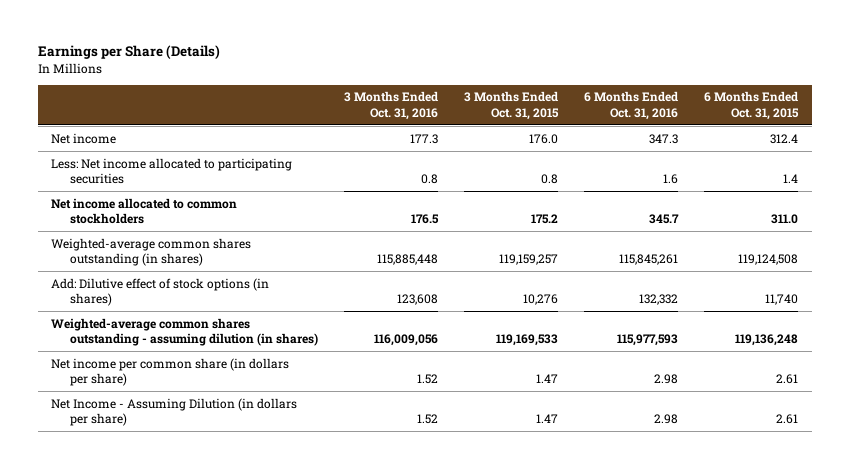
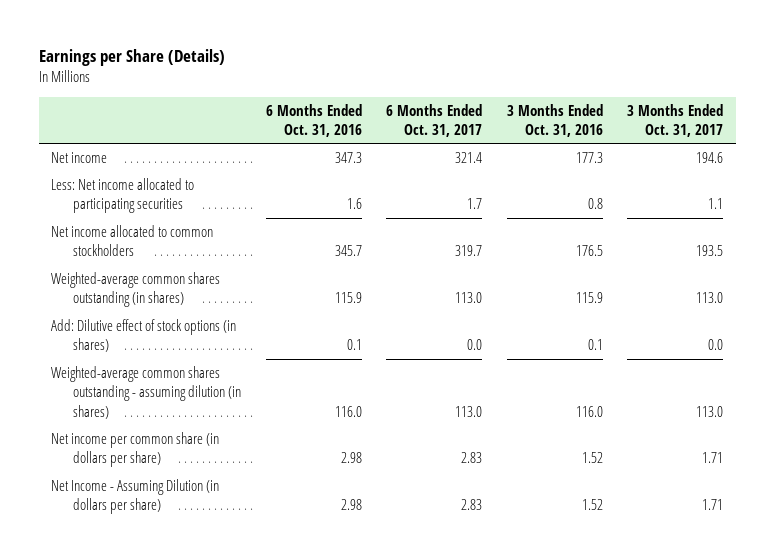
- | 3 Months Ended Oct. 31, 2016 | 3 Months Ended Oct. 31, 2015 | 6 Months Ended Oct. 31, 2016 | 6 Months Ended Oct. 31, 2015
+ | 6 Months Ended Oct. 31, 2016 | 6 Months Ended Oct. 31, 2017 | 3 Months Ended Oct. 31, 2016 | 3 Months Ended Oct. 31, 2017
- Weighted-average common shares outstanding (in shares) | 115,885,448 | 119,159,257 | 115,845,261 | 119,124,508
- Add: Dilutive effect of stock options (in shares) | 123,608 | 10,276 | 132,332 | 11,740
- Weighted-average common shares outstanding - assuming dilution (in shares) | 116,009,056 | 119,169,533 | 115,977,593 | 119,136,248
+ Weighted-average common shares outstanding (in shares) | 115.9 | 113.0 | 115.9 | 113.0
+ Add: Dilutive effect of stock options (in shares) | 0.1 | 0.0 | 0.1 | 0.0
+ Weighted-average common shares outstanding - assuming dilution (in shares) | 116.0 | 113.0 | 116.0 | 113.0

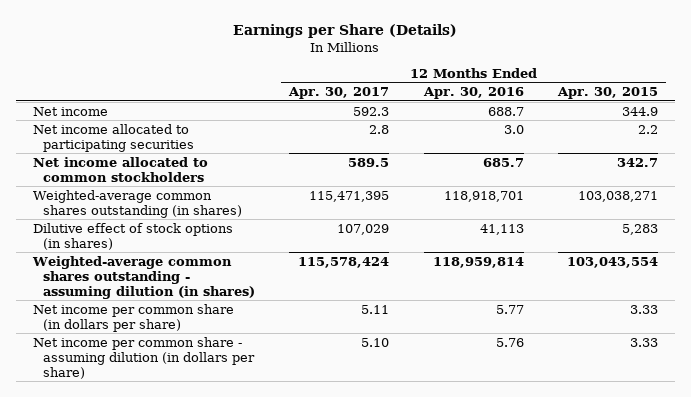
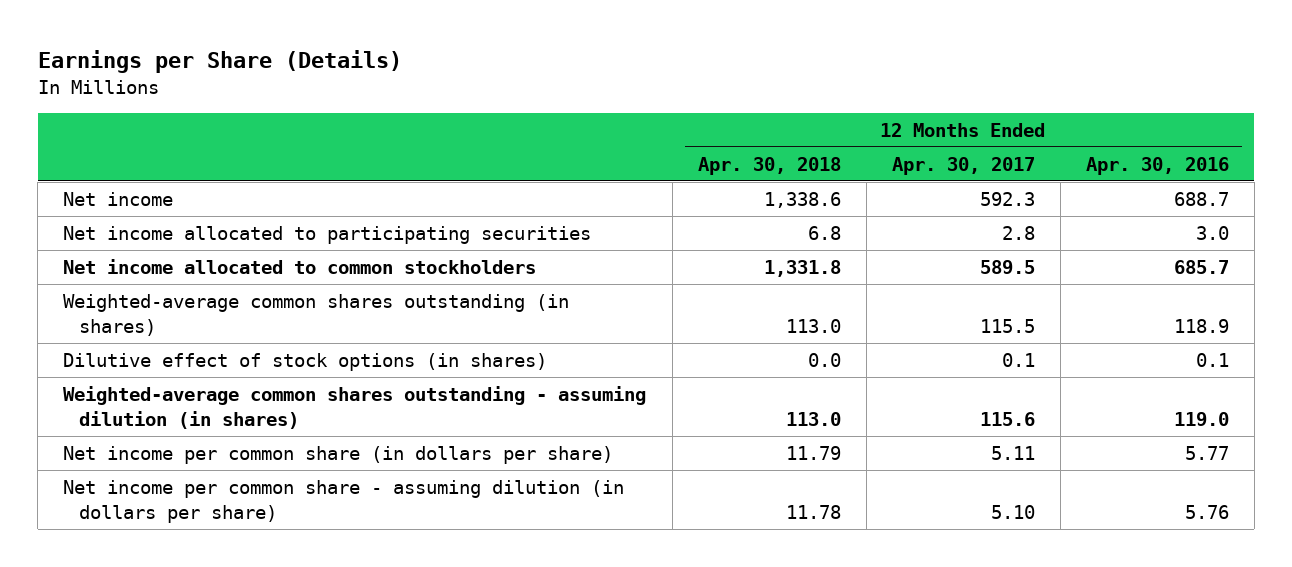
- | 12 Months Ended Apr. 30, 2017 | 12 Months Ended Apr. 30, 2016 | 12 Months Ended Apr. 30, 2015
+ | 12 Months Ended Apr. 30, 2018 | 12 Months Ended Apr. 30, 2017 | 12 Months Ended Apr. 30, 2016
- Weighted-average common shares outstanding (in shares) | 115,471,395 | 118,918,701 | 103,038,271
- Dilutive effect of stock options (in shares) | 107,029 | 41,113 | 5,283
- Weighted-average common shares outstanding - assuming dilution (in shares) | 115,578,424 | 118,959,814 | 103,043,554
+ Weighted-average common shares outstanding (in shares) | 113.0 | 115.5 | 118.9
+ Dilutive effect of stock options (in shares) | 0.0 | 0.1 | 0.1
+ Weighted-average common shares outstanding - assuming dilution (in shares) | 113.0 | 115.6 | 119.0

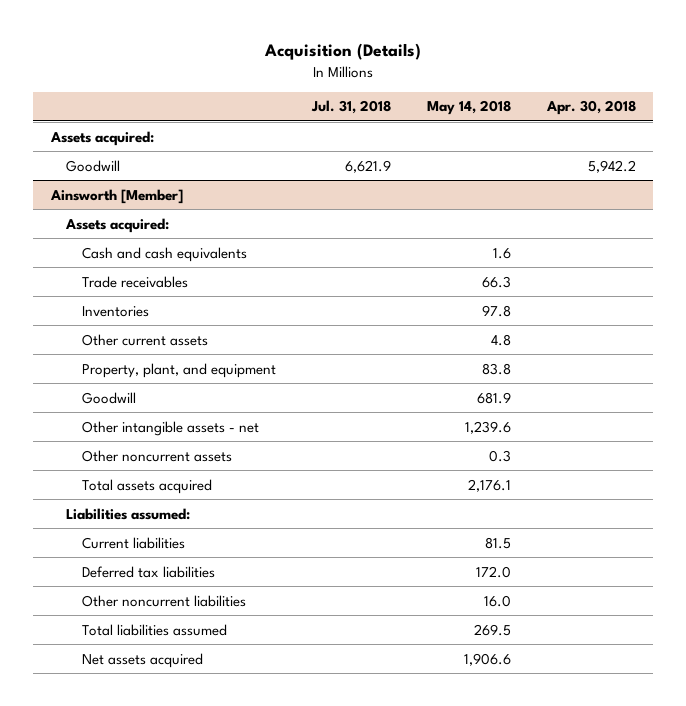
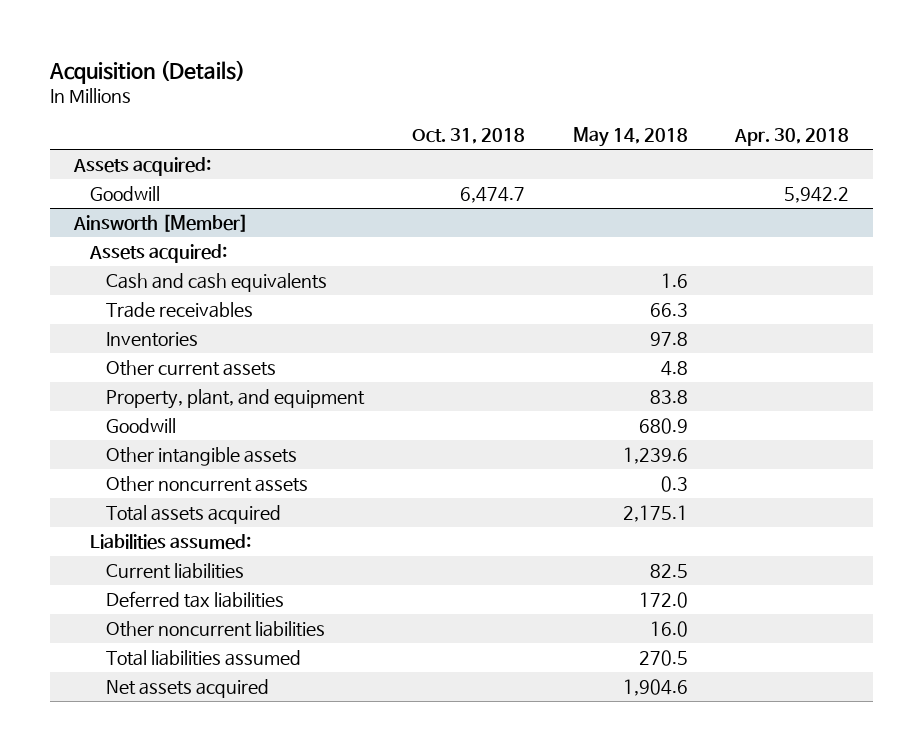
- | Jul. 31, 2018 | May 14, 2018 | Apr. 30, 2018
+ | Oct. 31, 2018 | May 14, 2018 | Apr. 30, 2018
@ Ainsworth [Member]
- Goodwill | | 681.9 |
- Other intangible assets - net | | 1,239.6 |
+ Goodwill | | 680.9 |
+ Other intangible assets | | 1,239.6 |
- Total assets acquired | | 2,176.1 |
+ Total assets acquired | | 2,175.1 |
- Current liabilities | | 81.5 |
+ Current liabilities | | 82.5 |
- Total liabilities assumed | | 269.5 |
- Net assets acquired | | 1,906.6 |
+ Total liabilities assumed | | 270.5 |
+ Net assets acquired | | 1,904.6 |

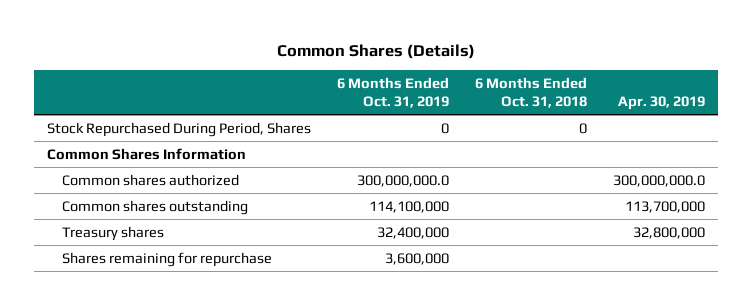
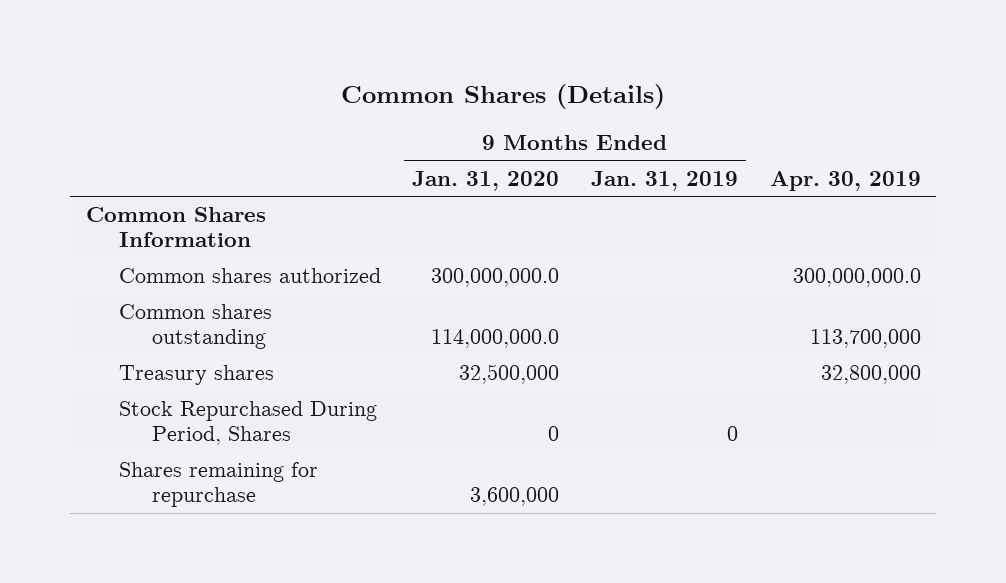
- | 6 Months Ended Oct. 31, 2019 | 6 Months Ended Oct. 31, 2018 | Apr. 30, 2019
+ | 9 Months Ended Jan. 31, 2020 | 9 Months Ended Jan. 31, 2019 | Apr. 30, 2019
moved down: Stock Repurchased During Period, Shares | 0 | 0 |

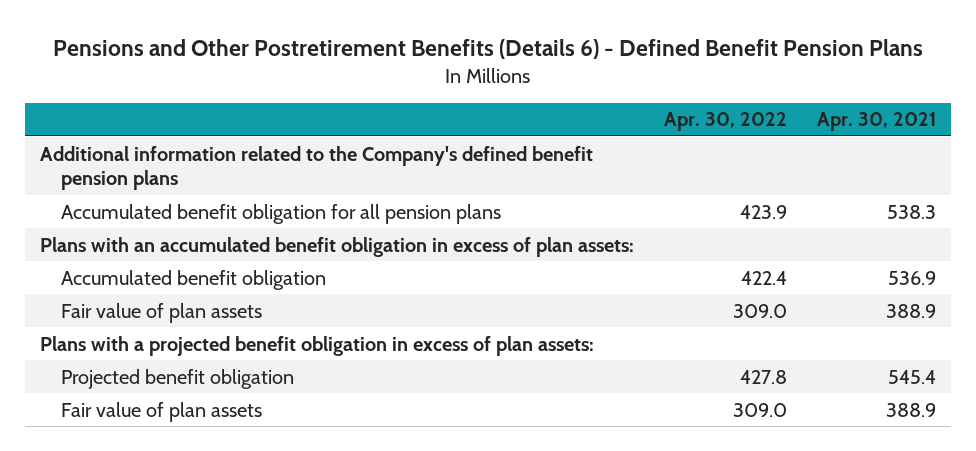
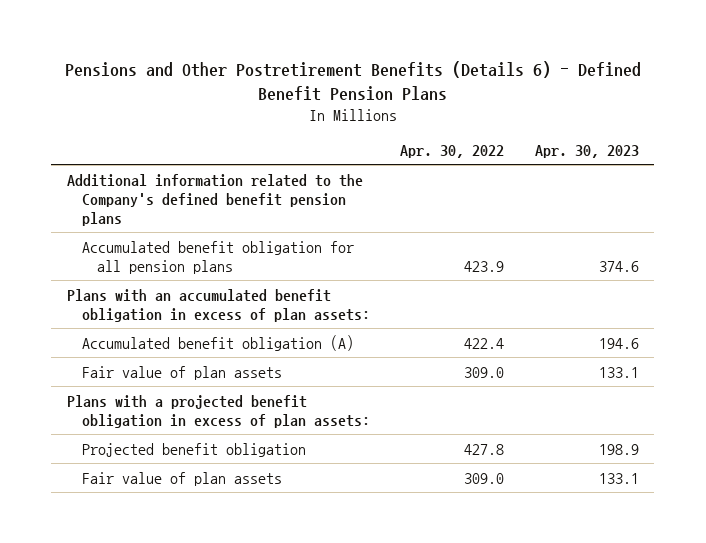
- | Apr. 30, 2022 | Apr. 30, 2021
+ | Apr. 30, 2022 | Apr. 30, 2023
- Accumulated benefit obligation | 422.4 | 536.9
+ Accumulated benefit obligation (A) | 422.4 | 194.6

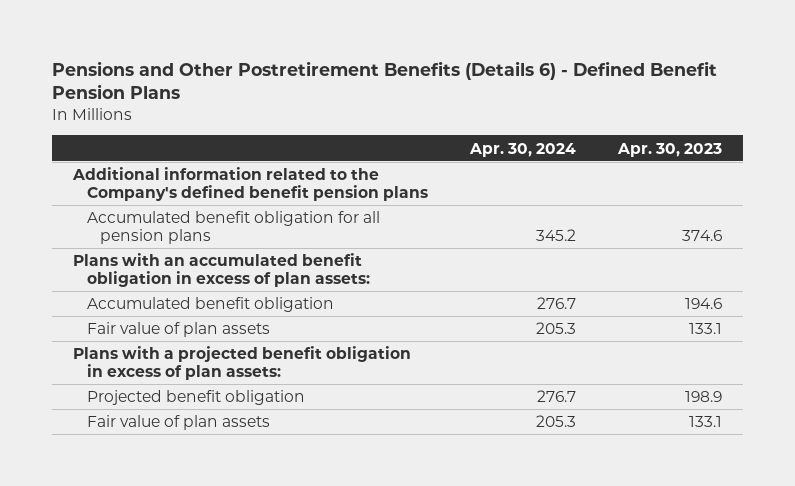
- | Apr. 30, 2022 | Apr. 30, 2023
+ | Apr. 30, 2024 | Apr. 30, 2023
- Accumulated benefit obligation (A) | 422.4 | 194.6
+ Accumulated benefit obligation | 276.7 | 194.6

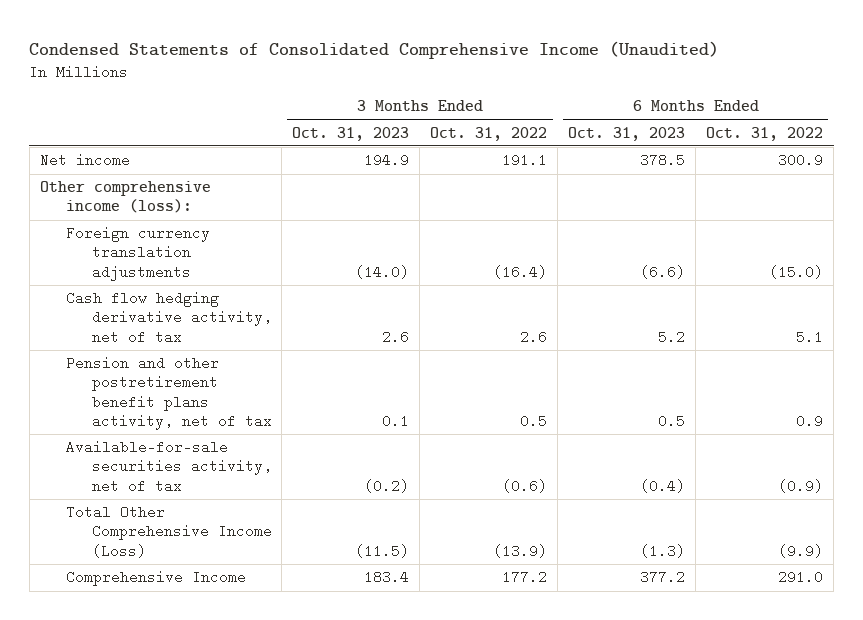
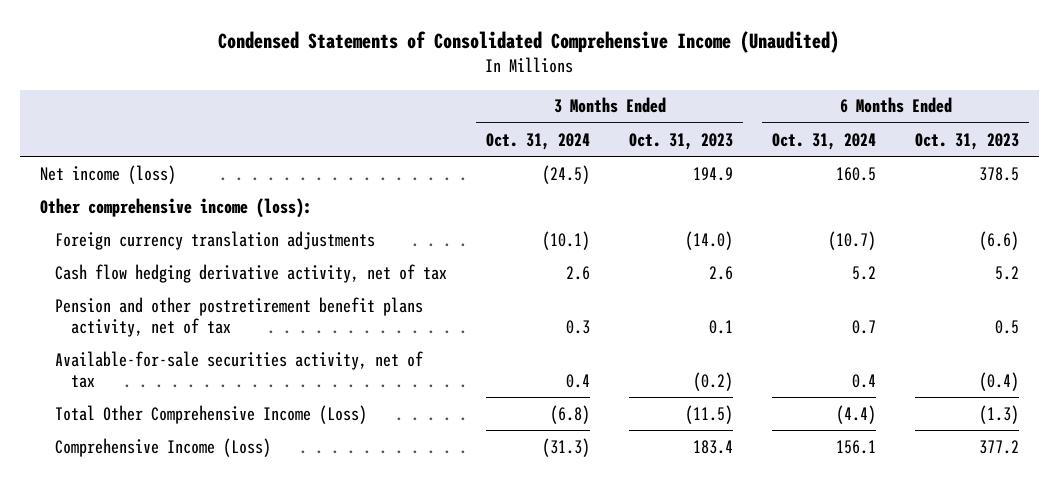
- | 3 Months Ended Oct. 31, 2023 | 3 Months Ended Oct. 31, 2022 | 6 Months Ended Oct. 31, 2023 | 6 Months Ended Oct. 31, 2022
+ | 3 Months Ended Oct. 31, 2024 | 3 Months Ended Oct. 31, 2023 | 6 Months Ended Oct. 31, 2024 | 6 Months Ended Oct. 31, 2023
- Net income | 194.9 | 191.1 | 378.5 | 300.9
+ Net income (loss) | (24.5) | 194.9 | 160.5 | 378.5
- Comprehensive Income | 183.4 | 177.2 | 377.2 | 291.0
+ Comprehensive Income (Loss) | (31.3) | 183.4 | 156.1 | 377.2

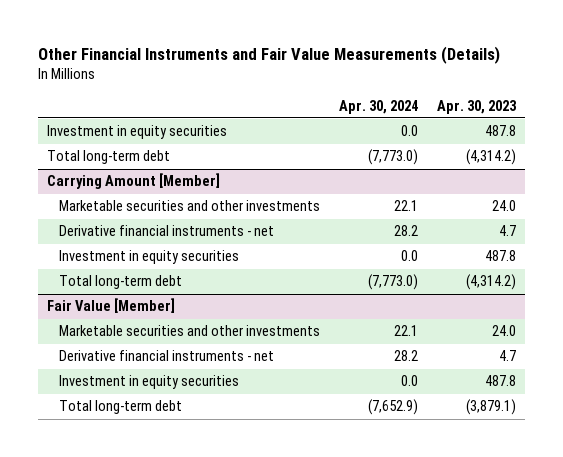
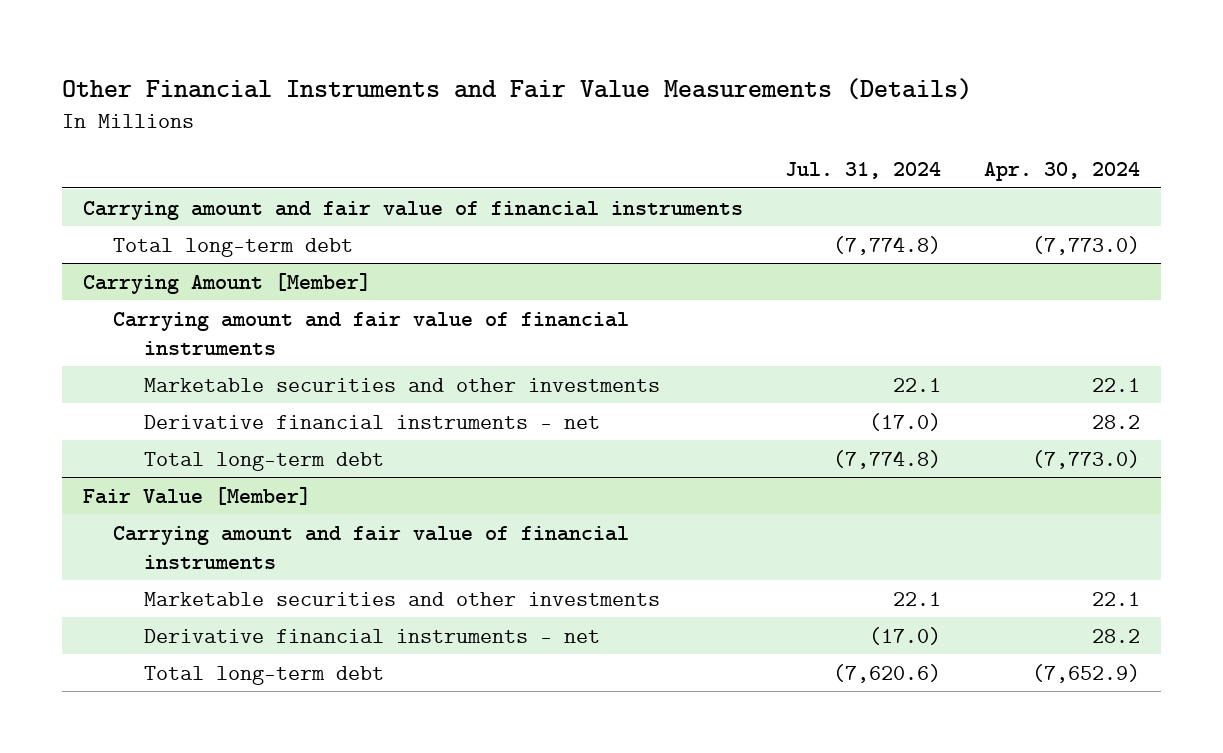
- | Apr. 30, 2024 | Apr. 30, 2023
+ | Jul. 31, 2024 | Apr. 30, 2024
- Investment in equity securities | 0.0 | 487.8
+ Carrying amount and fair value of financial instruments
@ Carrying Amount [Member]
+ Carrying amount and fair value of financial instruments
- Investment in equity securities | 0.0 | 487.8
@ Fair Value [Member]
+ Carrying amount and fair value of financial instruments
- Investment in equity securities | 0.0 | 487.8

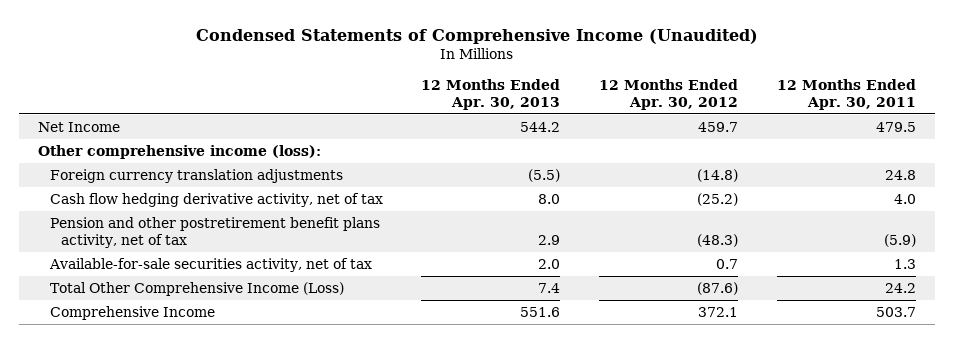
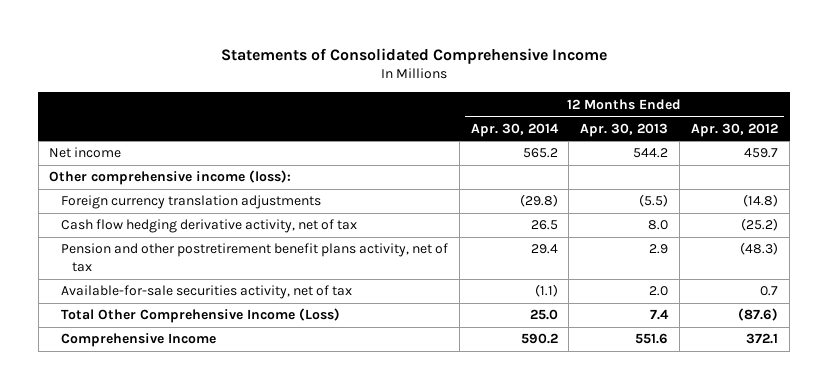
- Condensed Statements of Comprehensive Income (Unaudited)
+ Statements of Consolidated Comprehensive Income
- | 12 Months Ended Apr. 30, 2013 | 12 Months Ended Apr. 30, 2012 | 12 Months Ended Apr. 30, 2011
+ | 12 Months Ended Apr. 30, 2014 | 12 Months Ended Apr. 30, 2013 | 12 Months Ended Apr. 30, 2012
- Net Income | 544.2 | 459.7 | 479.5
+ Net income | 565.2 | 544.2 | 459.7

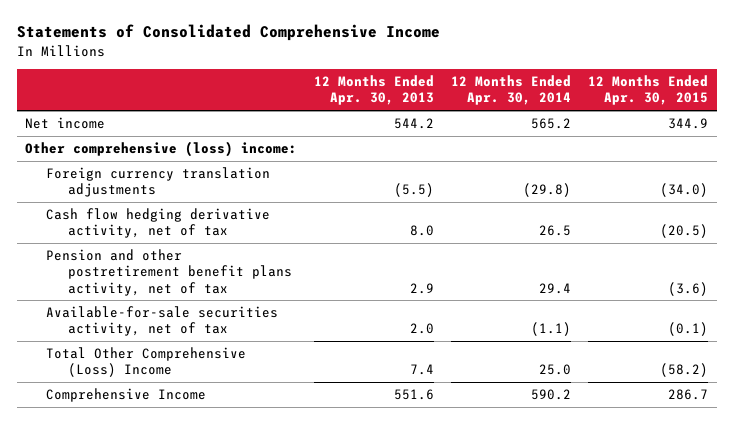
- | 12 Months Ended Apr. 30, 2014 | 12 Months Ended Apr. 30, 2013 | 12 Months Ended Apr. 30, 2012
+ | 12 Months Ended Apr. 30, 2013 | 12 Months Ended Apr. 30, 2014 | 12 Months Ended Apr. 30, 2015
- Other comprehensive income (loss):
+ Other comprehensive (loss) income:
- Total Other Comprehensive Income (Loss) | 25.0 | 7.4 | (87.6)
+ Total Other Comprehensive (Loss) Income | 7.4 | 25.0 | (58.2)

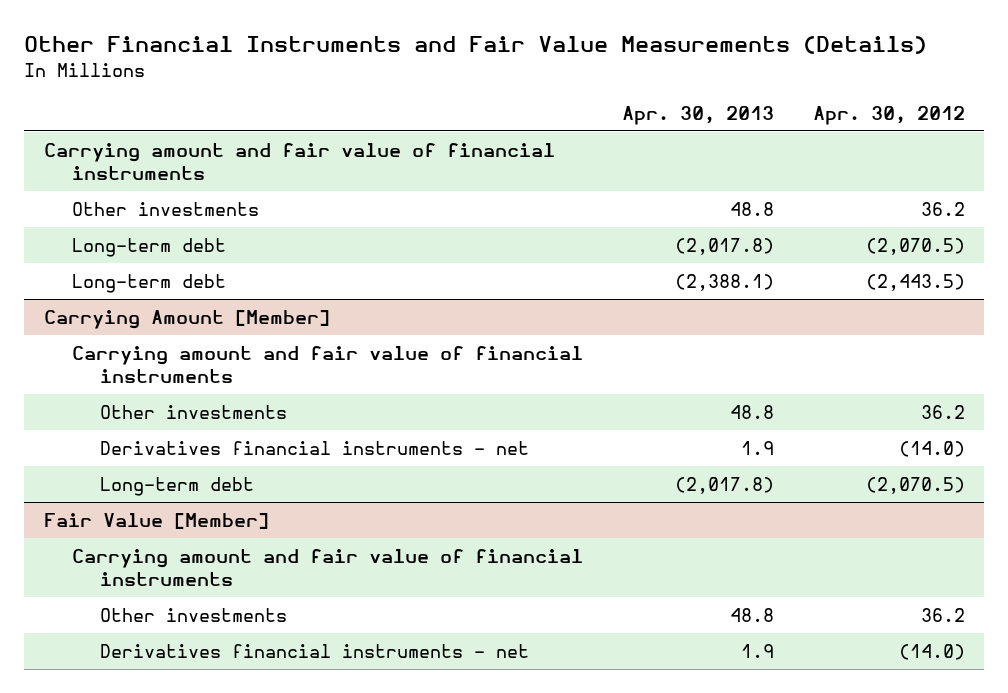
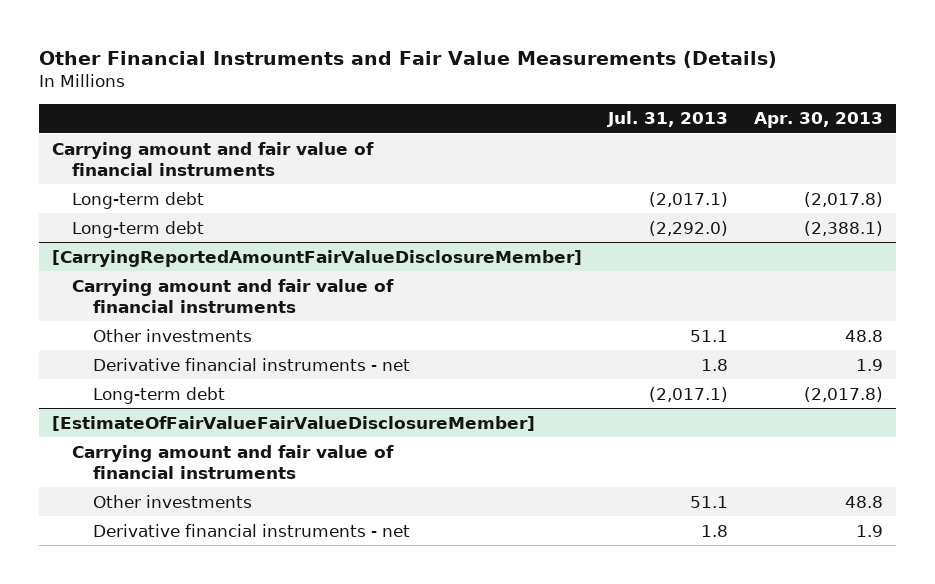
- | Apr. 30, 2013 | Apr. 30, 2012
+ | Jul. 31, 2013 | Apr. 30, 2013
- Other investments | 48.8 | 36.2
- Carrying Amount [Member]
+ [CarryingReportedAmountFairValueDisclosureMember]
- Derivatives financial instruments - net | 1.9 | (14.0)
+ Derivative financial instruments - net | 1.8 | 1.9
- Fair Value [Member]
+ [EstimateOfFairValueFairValueDisclosureMember]
- Derivatives financial instruments - net | 1.9 | (14.0)
+ Derivative financial instruments - net | 1.8 | 1.9

